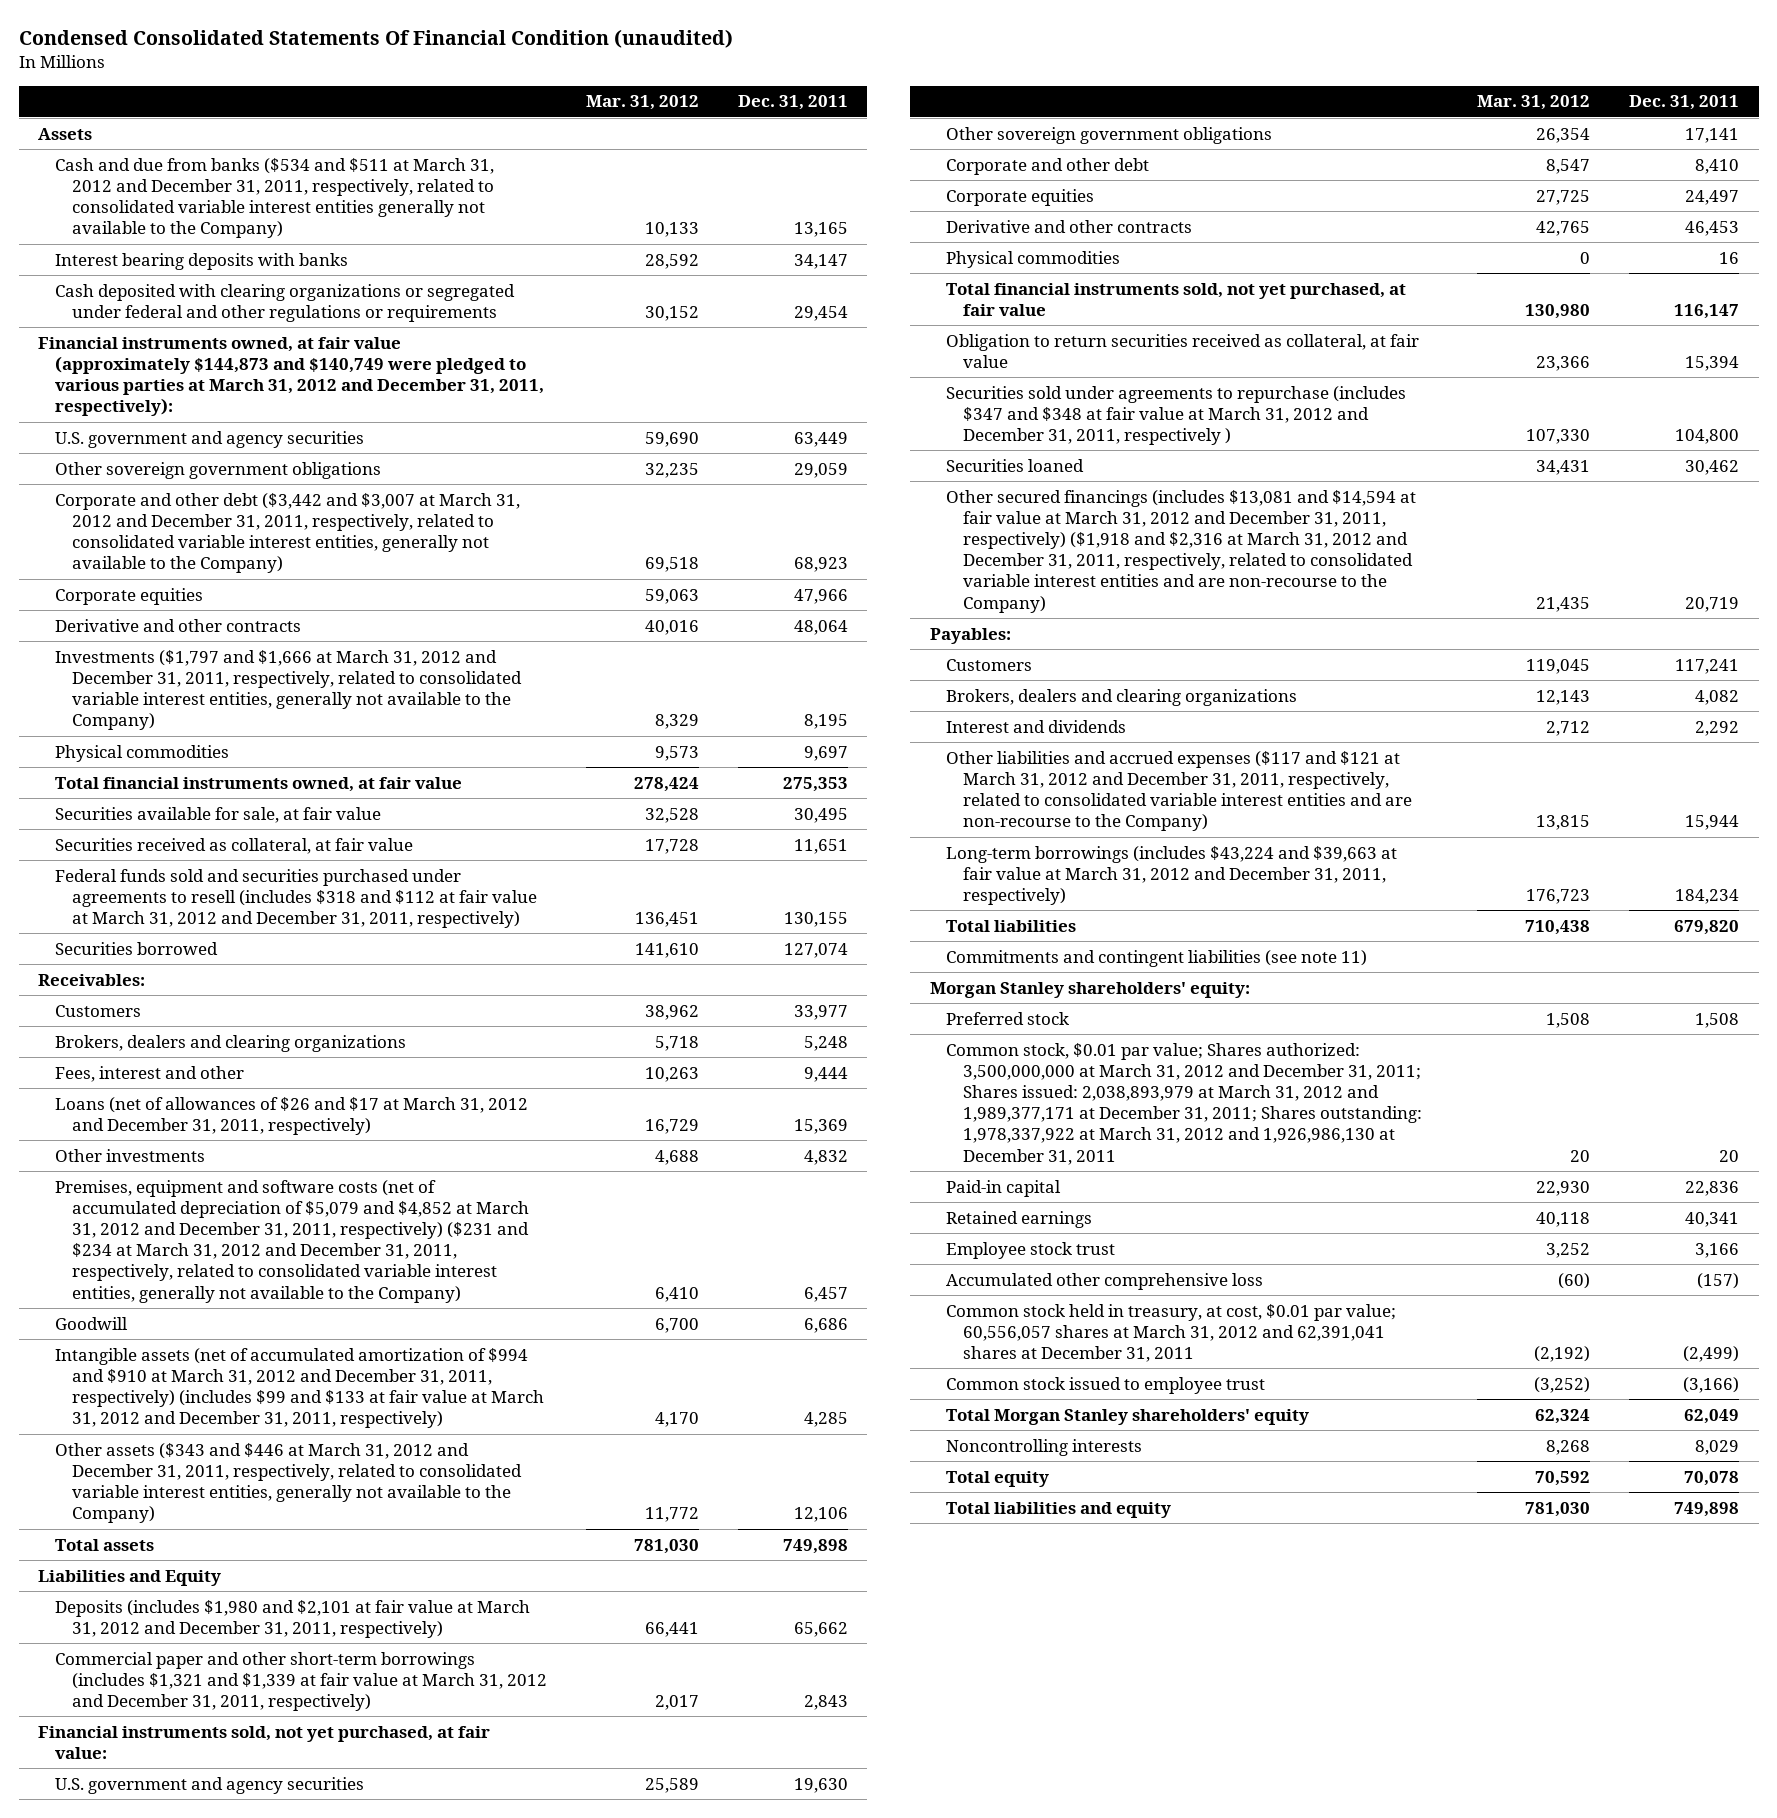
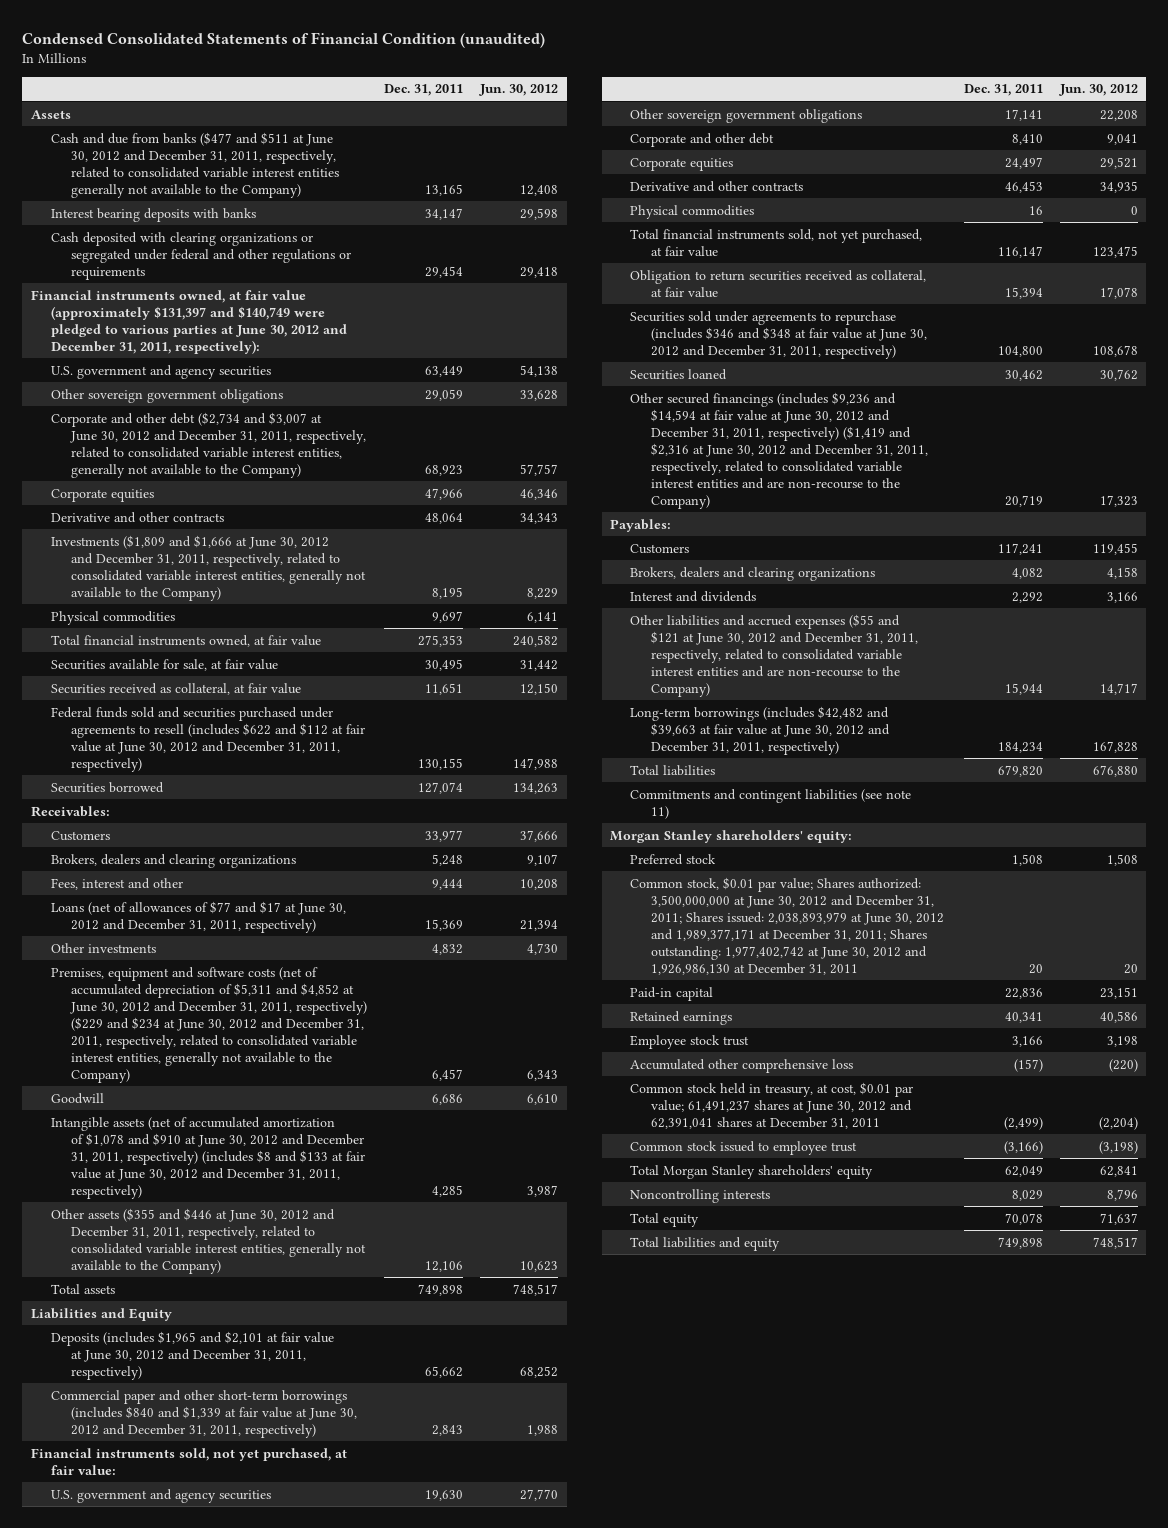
- Condensed Consolidated Statements Of Financial Condition (unaudited)
+ Condensed Consolidated Statements of Financial Condition (unaudited)
- | Mar. 31, 2012 | Dec. 31, 2011
+ | Dec. 31, 2011 | Jun. 30, 2012
- Cash and due from banks ($534 and $511 at March 31, 2012 and December 31, 2011, respectively, related to consolidated variable interest entities generally not available to the Company) | 10,133 | 13,165
+ Cash and due from banks ($477 and $511 at June 30, 2012 and December 31, 2011, respectively, related to consolidated variable interest entities generally not available to the Company) | 13,165 | 12,408
- Financial instruments owned, at fair value (approximately $144,873 and $140,749 were pledged to various parties at March 31, 2012 and December 31, 2011, respectively):
+ Financial instruments owned, at fair value (approximately $131,397 and $140,749 were pledged to various parties at June 30, 2012 and December 31, 2011, respectively):
- Corporate and other debt ($3,442 and $3,007 at March 31, 2012 and December 31, 2011, respectively, related to consolidated variable interest entities, generally not available to the Company) | 69,518 | 68,923
+ Corporate and other debt ($2,734 and $3,007 at June 30, 2012 and December 31, 2011, respectively, related to consolidated variable interest entities, generally not available to the Company) | 68,923 | 57,757
- Investments ($1,797 and $1,666 at March 31, 2012 and December 31, 2011, respectively, related to consolidated variable interest entities, generally not available to the Company) | 8,329 | 8,195
+ Investments ($1,809 and $1,666 at June 30, 2012 and December 31, 2011, respectively, related to consolidated variable interest entities, generally not available to the Company) | 8,195 | 8,229
- Federal funds sold and securities purchased under agreements to resell (includes $318 and $112 at fair value at March 31, 2012 and December 31, 2011, respectively) | 136,451 | 130,155
+ Federal funds sold and securities purchased under agreements to resell (includes $622 and $112 at fair value at June 30, 2012 and December 31, 2011, respectively) | 130,155 | 147,988
- Loans (net of allowances of $26 and $17 at March 31, 2012 and December 31, 2011, respectively) | 16,729 | 15,369
+ Loans (net of allowances of $77 and $17 at June 30, 2012 and December 31, 2011, respectively) | 15,369 | 21,394
- Premises, equipment and software costs (net of accumulated depreciation of $5,079 and $4,852 at March 31, 2012 and December 31, 2011, respectively) ($231 and $234 at March 31, 2012 and December 31, 2011, respectively, related to consolidated variable interest entities, generally not available to the Company) | 6,410 | 6,457
+ Premises, equipment and software costs (net of accumulated depreciation of $5,311 and $4,852 at June 30, 2012 and December 31, 2011, respectively) ($229 and $234 at June 30, 2012 and December 31, 2011, respectively, related to consolidated variable interest entities, generally not available to the Company) | 6,457 | 6,343
- Intangible assets (net of accumulated amortization of $994 and $910 at March 31, 2012 and December 31, 2011, respectively) (includes $99 and $133 at fair value at March 31, 2012 and December 31, 2011, respectively) | 4,170 | 4,285
- Other assets ($343 and $446 at March 31, 2012 and December 31, 2011, respectively, related to consolidated variable interest entities, generally not available to the Company) | 11,772 | 12,106
+ Intangible assets (net of accumulated amortization of $1,078 and $910 at June 30, 2012 and December 31, 2011, respectively) (includes $8 and $133 at fair value at June 30, 2012 and December 31, 2011, respectively) | 4,285 | 3,987
+ Other assets ($355 and $446 at June 30, 2012 and December 31, 2011, respectively, related to consolidated variable interest entities, generally not available to the Company) | 12,106 | 10,623
- Deposits (includes $1,980 and $2,101 at fair value at March 31, 2012 and December 31, 2011, respectively) | 66,441 | 65,662
- Commercial paper and other short-term borrowings (includes $1,321 and $1,339 at fair value at March 31, 2012 and December 31, 2011, respectively) | 2,017 | 2,843
+ Deposits (includes $1,965 and $2,101 at fair value at June 30, 2012 and December 31, 2011, respectively) | 65,662 | 68,252
+ Commercial paper and other short-term borrowings (includes $840 and $1,339 at fair value at June 30, 2012 and December 31, 2011, respectively) | 2,843 | 1,988
- Securities sold under agreements to repurchase (includes $347 and $348 at fair value at March 31, 2012 and December 31, 2011, respectively ) | 107,330 | 104,800
+ Securities sold under agreements to repurchase (includes $346 and $348 at fair value at June 30, 2012 and December 31, 2011, respectively) | 104,800 | 108,678
- Other secured financings (includes $13,081 and $14,594 at fair value at March 31, 2012 and December 31, 2011, respectively) ($1,918 and $2,316 at March 31, 2012 and December 31, 2011, respectively, related to consolidated variable interest entities and are non-recourse to the Company) | 21,435 | 20,719
+ Other secured financings (includes $9,236 and $14,594 at fair value at June 30, 2012 and December 31, 2011, respectively) ($1,419 and $2,316 at June 30, 2012 and December 31, 2011, respectively, related to consolidated variable interest entities and are non-recourse to the Company) | 20,719 | 17,323
- Other liabilities and accrued expenses ($117 and $121 at March 31, 2012 and December 31, 2011, respectively, related to consolidated variable interest entities and are non-recourse to the Company) | 13,815 | 15,944
- Long-term borrowings (includes $43,224 and $39,663 at fair value at March 31, 2012 and December 31, 2011, respectively) | 176,723 | 184,234
+ Other liabilities and accrued expenses ($55 and $121 at June 30, 2012 and December 31, 2011, respectively, related to consolidated variable interest entities and are non-recourse to the Company) | 15,944 | 14,717
+ Long-term borrowings (includes $42,482 and $39,663 at fair value at June 30, 2012 and December 31, 2011, respectively) | 184,234 | 167,828
- Common stock, $0.01 par value; Shares authorized: 3,500,000,000 at March 31, 2012 and December 31, 2011; Shares issued: 2,038,893,979 at March 31, 2012 and 1,989,377,171 at December 31, 2011; Shares outstanding: 1,978,337,922 at March 31, 2012 and 1,926,986,130 at December 31, 2011 | 20 | 20
+ Common stock, $0.01 par value; Shares authorized: 3,500,000,000 at June 30, 2012 and December 31, 2011; Shares issued: 2,038,893,979 at June 30, 2012 and 1,989,377,171 at December 31, 2011; Shares outstanding: 1,977,402,742 at June 30, 2012 and 1,926,986,130 at December 31, 2011 | 20 | 20
- Common stock held in treasury, at cost, $0.01 par value; 60,556,057 shares at March 31, 2012 and 62,391,041 shares at December 31, 2011 | (2,192) | (2,499)
+ Common stock held in treasury, at cost, $0.01 par value; 61,491,237 shares at June 30, 2012 and 62,391,041 shares at December 31, 2011 | (2,499) | (2,204)

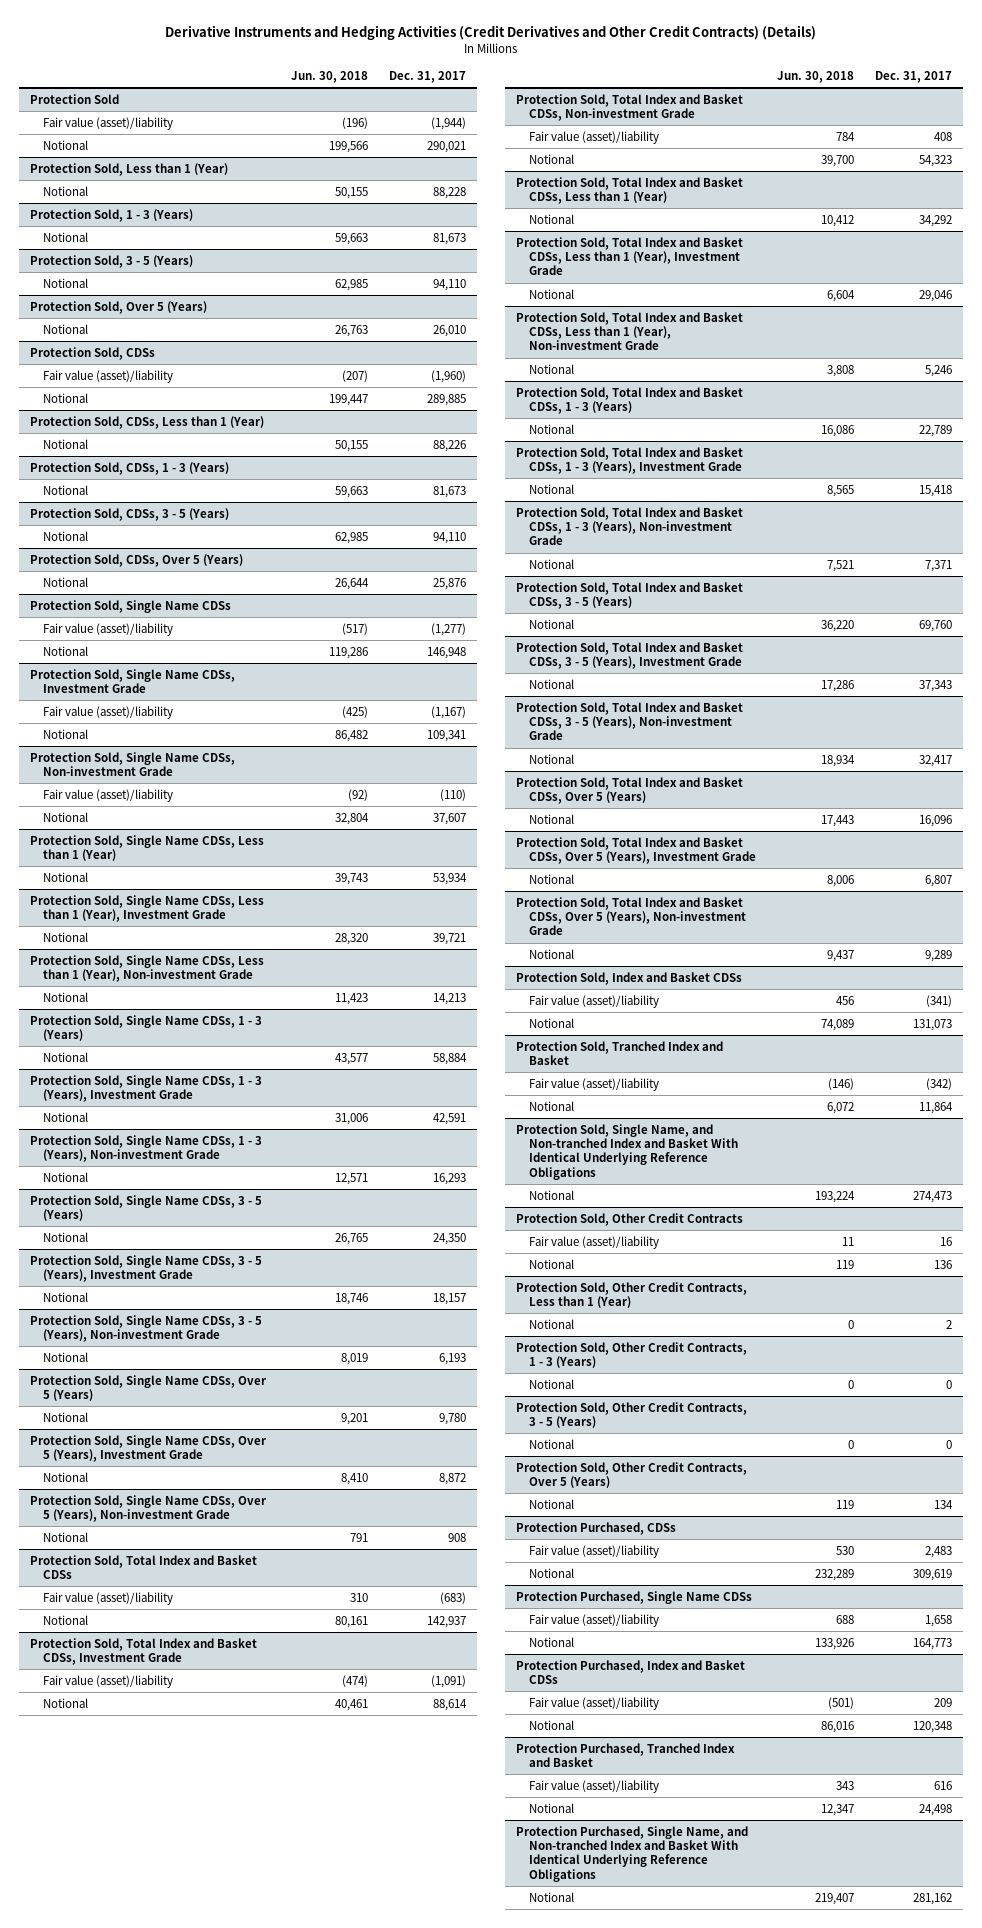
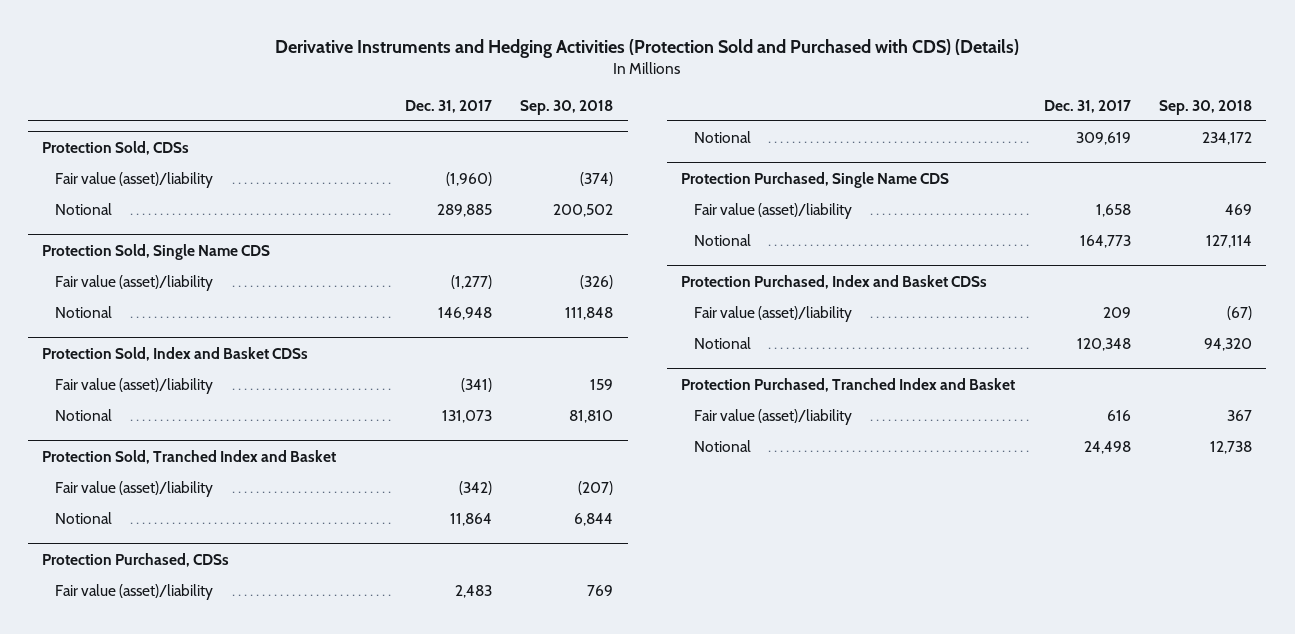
- Derivative Instruments and Hedging Activities (Credit Derivatives and Other Credit Contracts) (Details)
+ Derivative Instruments and Hedging Activities (Protection Sold and Purchased with CDS) (Details)
- | Jun. 30, 2018 | Dec. 31, 2017
+ | Dec. 31, 2017 | Sep. 30, 2018
- Protection Sold
- Fair value (asset)/liability | (196) | (1,944)
- Notional | 199,566 | 290,021
- Protection Sold, Less than 1 (Year)
- Notional | 50,155 | 88,228
- Protection Sold, 1 - 3 (Years)
- Notional | 59,663 | 81,673
- Protection Sold, 3 - 5 (Years)
- Notional | 62,985 | 94,110
- Protection Sold, Over 5 (Years)
- Notional | 26,763 | 26,010
- Protection Sold, CDSs, Less than 1 (Year)
- Notional | 50,155 | 88,226
- Protection Sold, CDSs, 1 - 3 (Years)
- Notional | 59,663 | 81,673
- Protection Sold, CDSs, 3 - 5 (Years)
- Notional | 62,985 | 94,110
- Protection Sold, CDSs, Over 5 (Years)
- Notional | 26,644 | 25,876
- Protection Sold, Single Name CDSs
+ Protection Sold, Single Name CDS
- Protection Sold, Single Name CDSs, Investment Grade
- Fair value (asset)/liability | (425) | (1,167)
- Notional | 86,482 | 109,341
- Protection Sold, Single Name CDSs, Non-investment Grade
- Fair value (asset)/liability | (92) | (110)
- Notional | 32,804 | 37,607
- Protection Sold, Single Name CDSs, Less than 1 (Year)
- Notional | 39,743 | 53,934
- Protection Sold, Single Name CDSs, Less than 1 (Year), Investment Grade
- Notional | 28,320 | 39,721
- Protection Sold, Single Name CDSs, Less than 1 (Year), Non-investment Grade
- Notional | 11,423 | 14,213
- Protection Sold, Single Name CDSs, 1 - 3 (Years)
- Notional | 43,577 | 58,884
- Protection Sold, Single Name CDSs, 1 - 3 (Years), Investment Grade
- Notional | 31,006 | 42,591
- Protection Sold, Single Name CDSs, 1 - 3 (Years), Non-investment Grade
- Notional | 12,571 | 16,293
- Protection Sold, Single Name CDSs, 3 - 5 (Years)
- Notional | 26,765 | 24,350
- Protection Sold, Single Name CDSs, 3 - 5 (Years), Investment Grade
- Notional | 18,746 | 18,157
- Protection Sold, Single Name CDSs, 3 - 5 (Years), Non-investment Grade
- Notional | 8,019 | 6,193
- Protection Sold, Single Name CDSs, Over 5 (Years)
- Notional | 9,201 | 9,780
- Protection Sold, Single Name CDSs, Over 5 (Years), Investment Grade
- Notional | 8,410 | 8,872
- Protection Sold, Single Name CDSs, Over 5 (Years), Non-investment Grade
- Notional | 791 | 908
- Protection Sold, Total Index and Basket CDSs
- Fair value (asset)/liability | 310 | (683)
- Notional | 80,161 | 142,937
- Protection Sold, Total Index and Basket CDSs, Investment Grade
- Fair value (asset)/liability | (474) | (1,091)
- Notional | 40,461 | 88,614
- Protection Sold, Total Index and Basket CDSs, Non-investment Grade
- Fair value (asset)/liability | 784 | 408
- Notional | 39,700 | 54,323
- Protection Sold, Total Index and Basket CDSs, Less than 1 (Year)
- Notional | 10,412 | 34,292
- Protection Sold, Total Index and Basket CDSs, Less than 1 (Year), Investment Grade
- Notional | 6,604 | 29,046
- Protection Sold, Total Index and Basket CDSs, Less than 1 (Year), Non-investment Grade
- Notional | 3,808 | 5,246
- Protection Sold, Total Index and Basket CDSs, 1 - 3 (Years)
- Notional | 16,086 | 22,789
- Protection Sold, Total Index and Basket CDSs, 1 - 3 (Years), Investment Grade
- Notional | 8,565 | 15,418
- Protection Sold, Total Index and Basket CDSs, 1 - 3 (Years), Non-investment Grade
- Notional | 7,521 | 7,371
- Protection Sold, Total Index and Basket CDSs, 3 - 5 (Years)
- Notional | 36,220 | 69,760
- Protection Sold, Total Index and Basket CDSs, 3 - 5 (Years), Investment Grade
- Notional | 17,286 | 37,343
- Protection Sold, Total Index and Basket CDSs, 3 - 5 (Years), Non-investment Grade
- Notional | 18,934 | 32,417
- Protection Sold, Total Index and Basket CDSs, Over 5 (Years)
- Notional | 17,443 | 16,096
- Protection Sold, Total Index and Basket CDSs, Over 5 (Years), Investment Grade
- Notional | 8,006 | 6,807
- Protection Sold, Total Index and Basket CDSs, Over 5 (Years), Non-investment Grade
- Notional | 9,437 | 9,289
- Protection Sold, Single Name, and Non-tranched Index and Basket With Identical Underlying Reference Obligations
- Notional | 193,224 | 274,473
- Protection Sold, Other Credit Contracts
- Fair value (asset)/liability | 11 | 16
- Notional | 119 | 136
- Protection Sold, Other Credit Contracts, Less than 1 (Year)
- Notional | 0 | 2
- Protection Sold, Other Credit Contracts, 1 - 3 (Years)
- Notional | 0 | 0
- Protection Sold, Other Credit Contracts, 3 - 5 (Years)
- Notional | 0 | 0
- Protection Sold, Other Credit Contracts, Over 5 (Years)
- Notional | 119 | 134
- Protection Purchased, Single Name CDSs
+ Protection Purchased, Single Name CDS
- Protection Purchased, Single Name, and Non-tranched Index and Basket With Identical Underlying Reference Obligations
- Notional | 219,407 | 281,162

